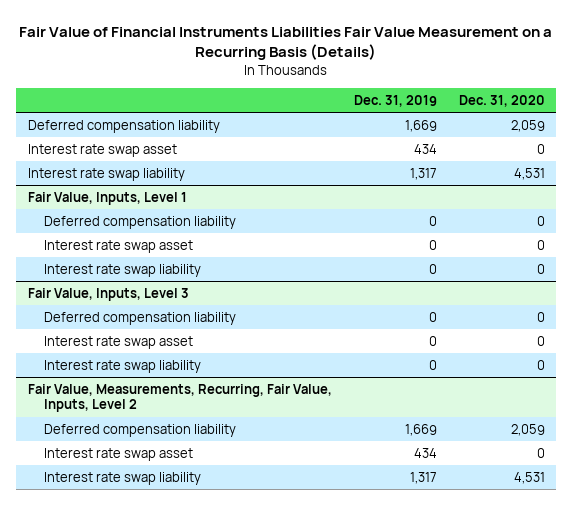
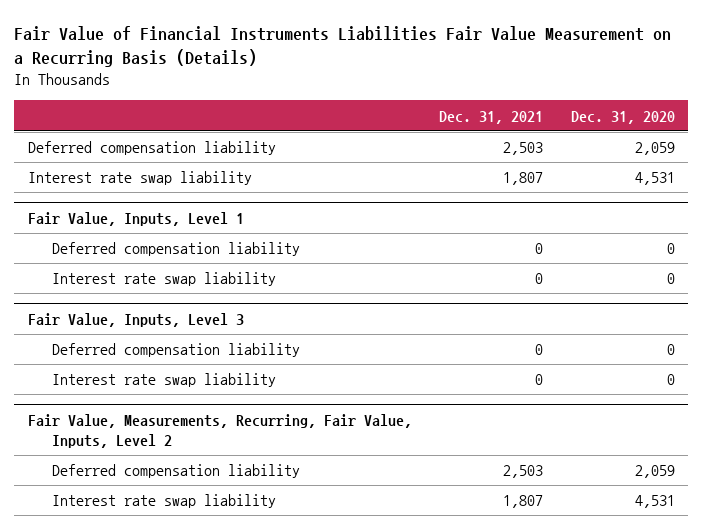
- | Dec. 31, 2019 | Dec. 31, 2020
+ | Dec. 31, 2021 | Dec. 31, 2020
- Interest rate swap asset | 434 | 0
@ Fair Value, Inputs, Level 1
- Interest rate swap asset | 0 | 0
@ Fair Value, Inputs, Level 3
- Interest rate swap asset | 0 | 0
@ Fair Value, Measurements, Recurring, Fair Value, Inputs, Level 2
- Interest rate swap asset | 434 | 0

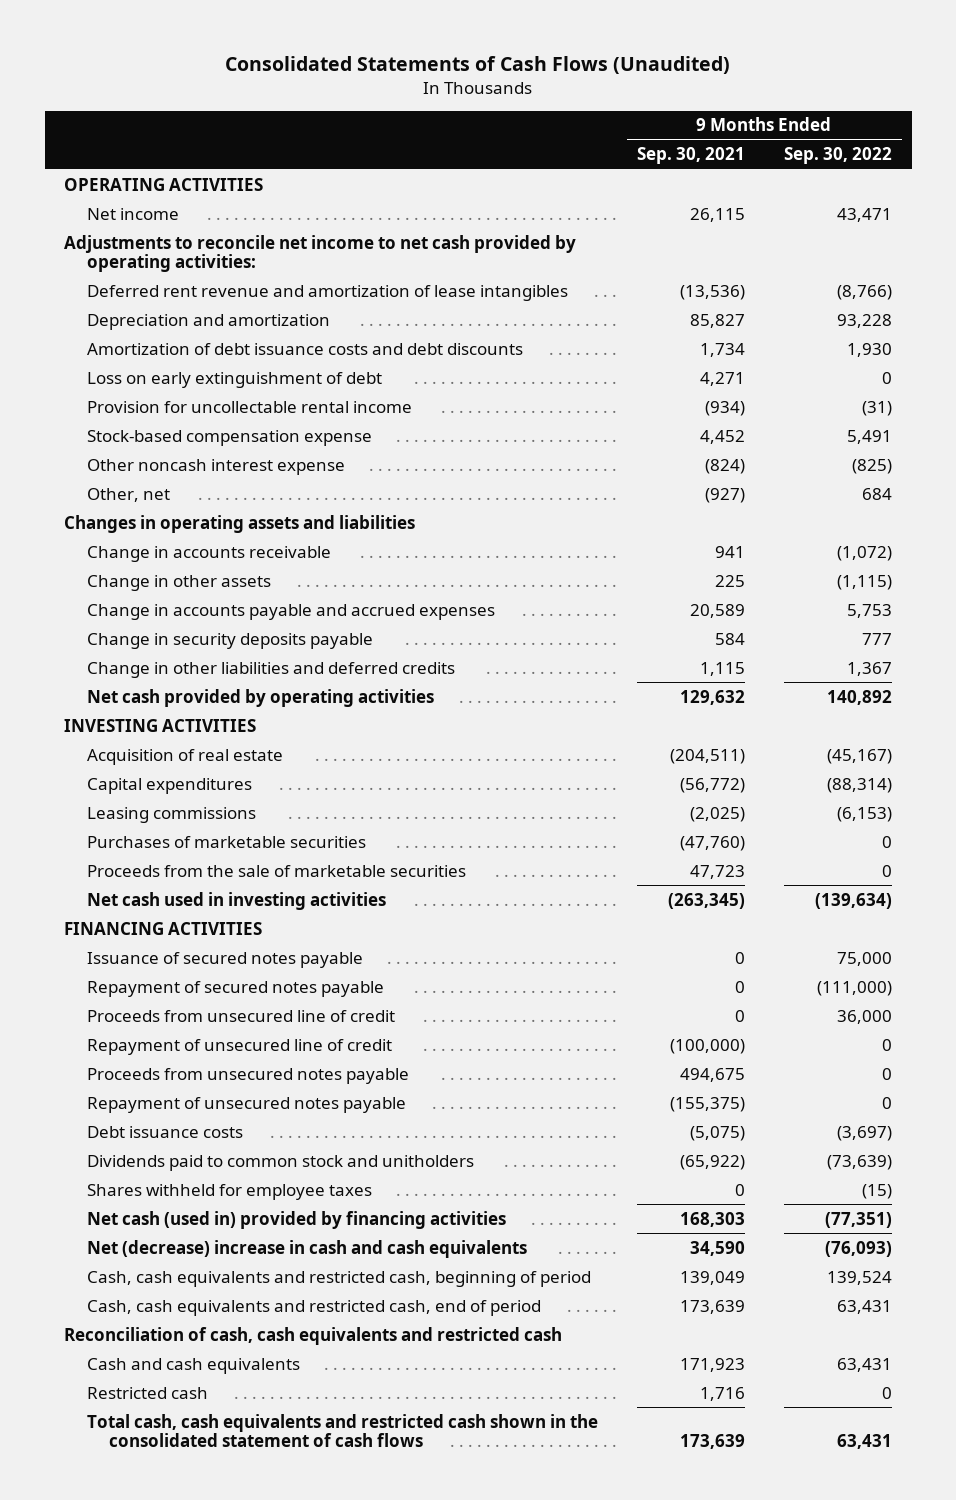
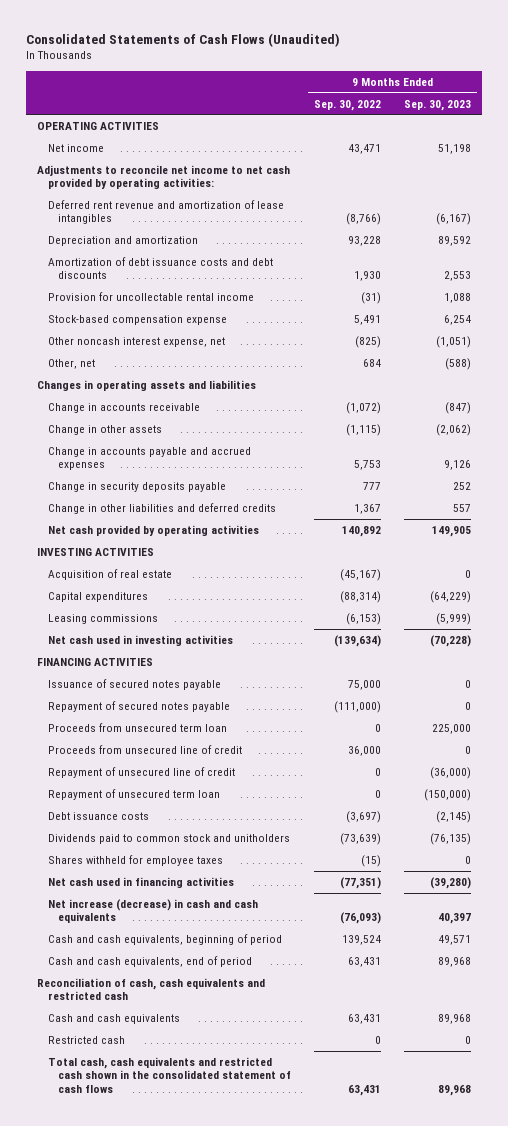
- | 9 Months Ended Sep. 30, 2021 | 9 Months Ended Sep. 30, 2022
+ | 9 Months Ended Sep. 30, 2022 | 9 Months Ended Sep. 30, 2023
- Loss on early extinguishment of debt | 4,271 | 0
- Other noncash interest expense | (824) | (825)
+ Other noncash interest expense, net | (825) | (1,051)
- Purchases of marketable securities | (47,760) | 0
- Proceeds from the sale of marketable securities | 47,723 | 0
+ Proceeds from unsecured term loan | 0 | 225,000
- Proceeds from unsecured notes payable | 494,675 | 0
- Repayment of unsecured notes payable | (155,375) | 0
+ Repayment of unsecured term loan | 0 | (150,000)
- Net cash (used in) provided by financing activities | 168,303 | (77,351)
- Net (decrease) increase in cash and cash equivalents | 34,590 | (76,093)
- Cash, cash equivalents and restricted cash, beginning of period | 139,049 | 139,524
- Cash, cash equivalents and restricted cash, end of period | 173,639 | 63,431
+ Net cash used in financing activities | (77,351) | (39,280)
+ Net increase (decrease) in cash and cash equivalents | (76,093) | 40,397
+ Cash and cash equivalents, beginning of period | 139,524 | 49,571
+ Cash and cash equivalents, end of period | 63,431 | 89,968

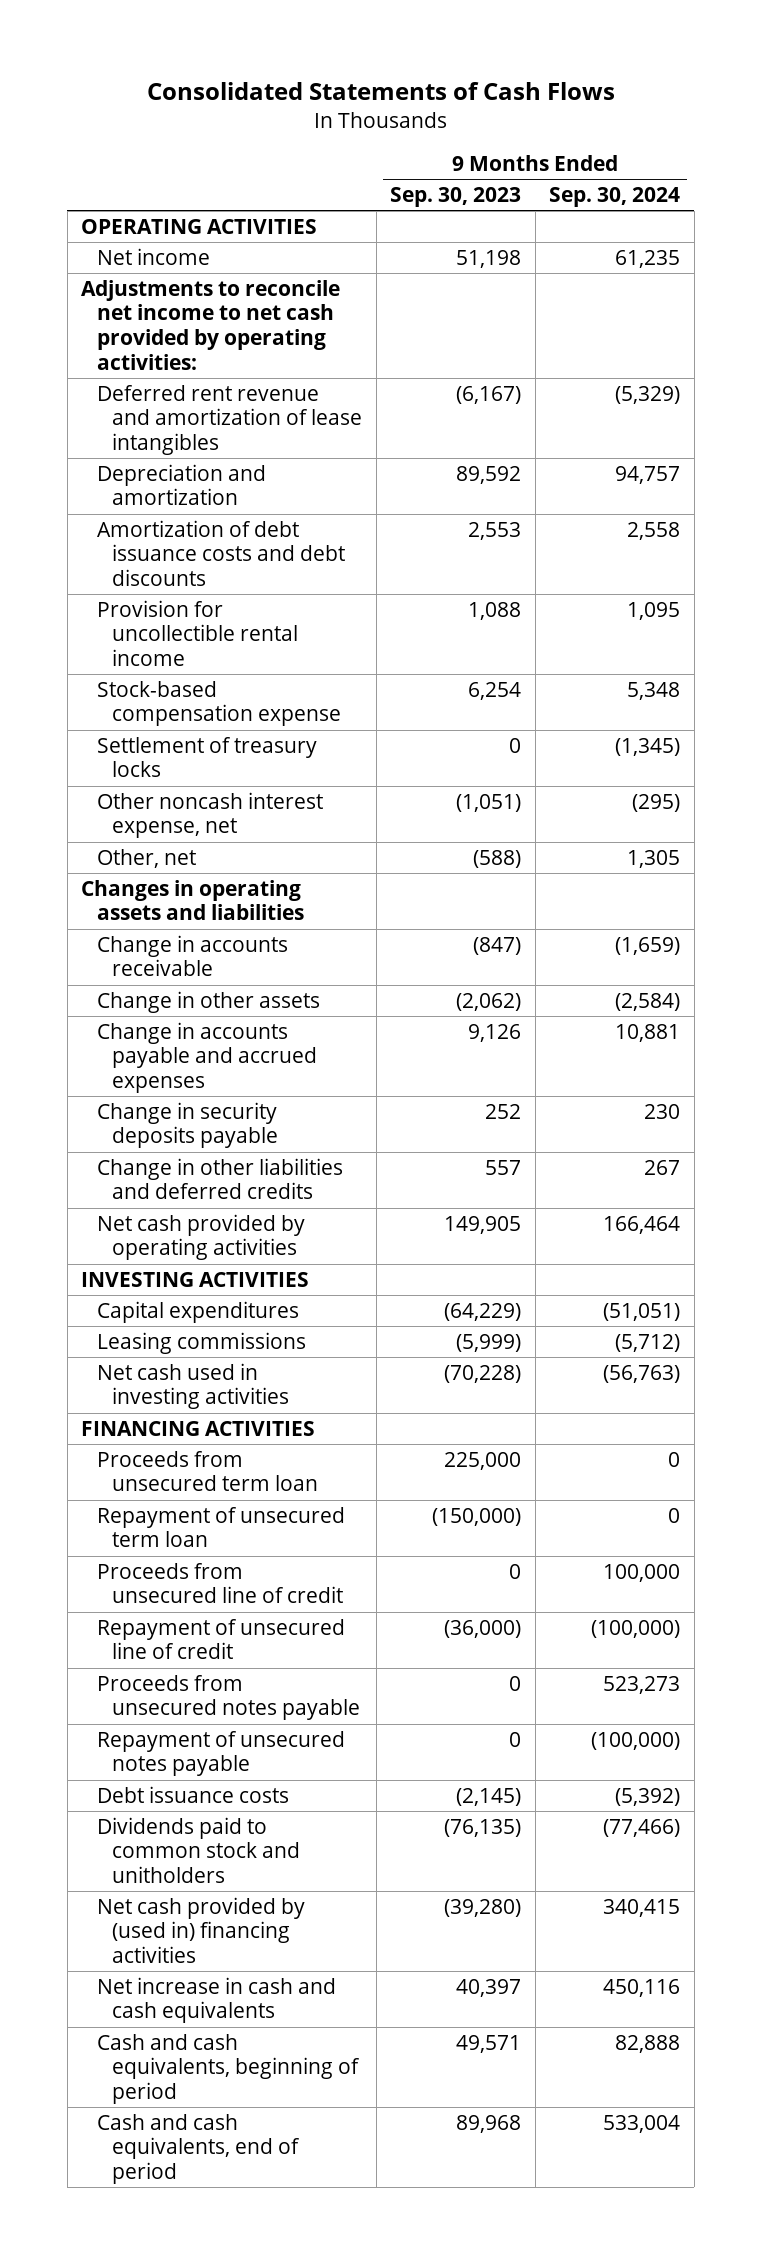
- Consolidated Statements of Cash Flows (Unaudited)
+ Consolidated Statements of Cash Flows
- | 9 Months Ended Sep. 30, 2022 | 9 Months Ended Sep. 30, 2023
+ | 9 Months Ended Sep. 30, 2023 | 9 Months Ended Sep. 30, 2024
- Provision for uncollectable rental income | (31) | 1,088
+ Provision for uncollectible rental income | 1,088 | 1,095
+ Settlement of treasury locks | 0 | (1,345)
- Acquisition of real estate | (45,167) | 0
- Issuance of secured notes payable | 75,000 | 0
- Repayment of secured notes payable | (111,000) | 0
moved up: Repayment of unsecured term loan | (150,000) | 0
+ Proceeds from unsecured notes payable | 0 | 523,273
+ Repayment of unsecured notes payable | 0 | (100,000)
- Shares withheld for employee taxes | (15) | 0
- Net cash used in financing activities | (77,351) | (39,280)
- Net increase (decrease) in cash and cash equivalents | (76,093) | 40,397
+ Net cash provided by (used in) financing activities | (39,280) | 340,415
+ Net increase in cash and cash equivalents | 40,397 | 450,116
- Reconciliation of cash, cash equivalents and restricted cash
- Cash and cash equivalents | 63,431 | 89,968
- Restricted cash | 0 | 0
- Total cash, cash equivalents and restricted cash shown in the consolidated statement of cash flows | 63,431 | 89,968

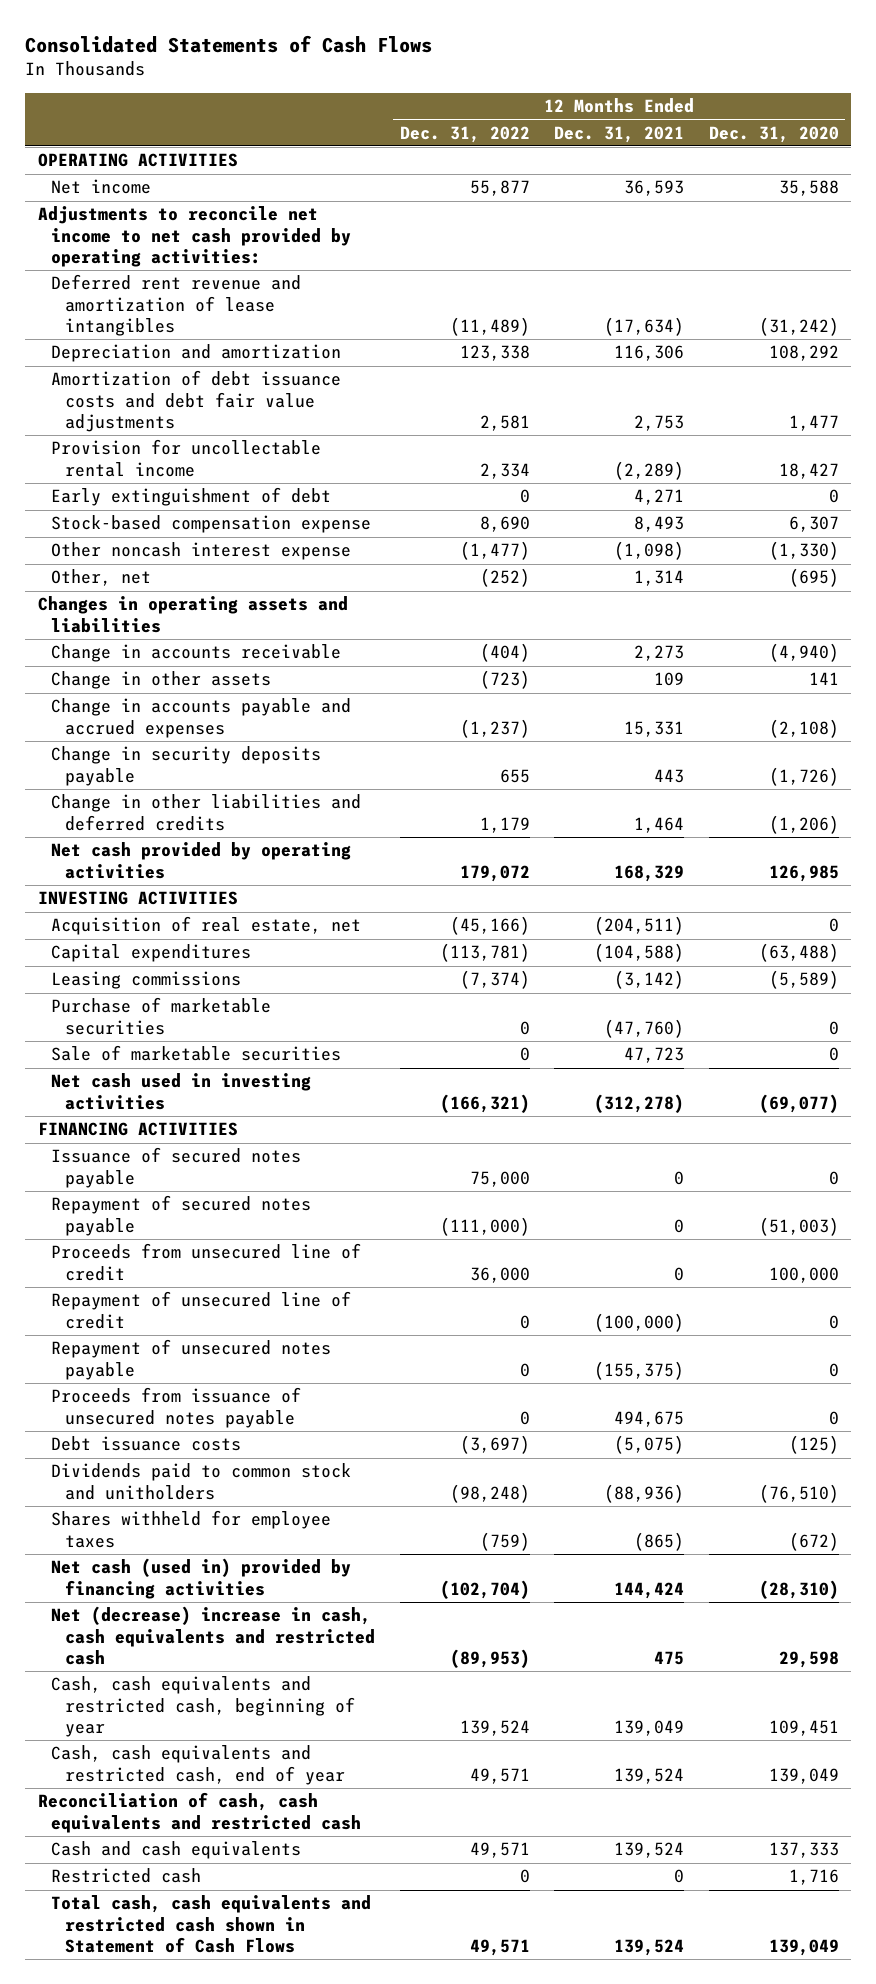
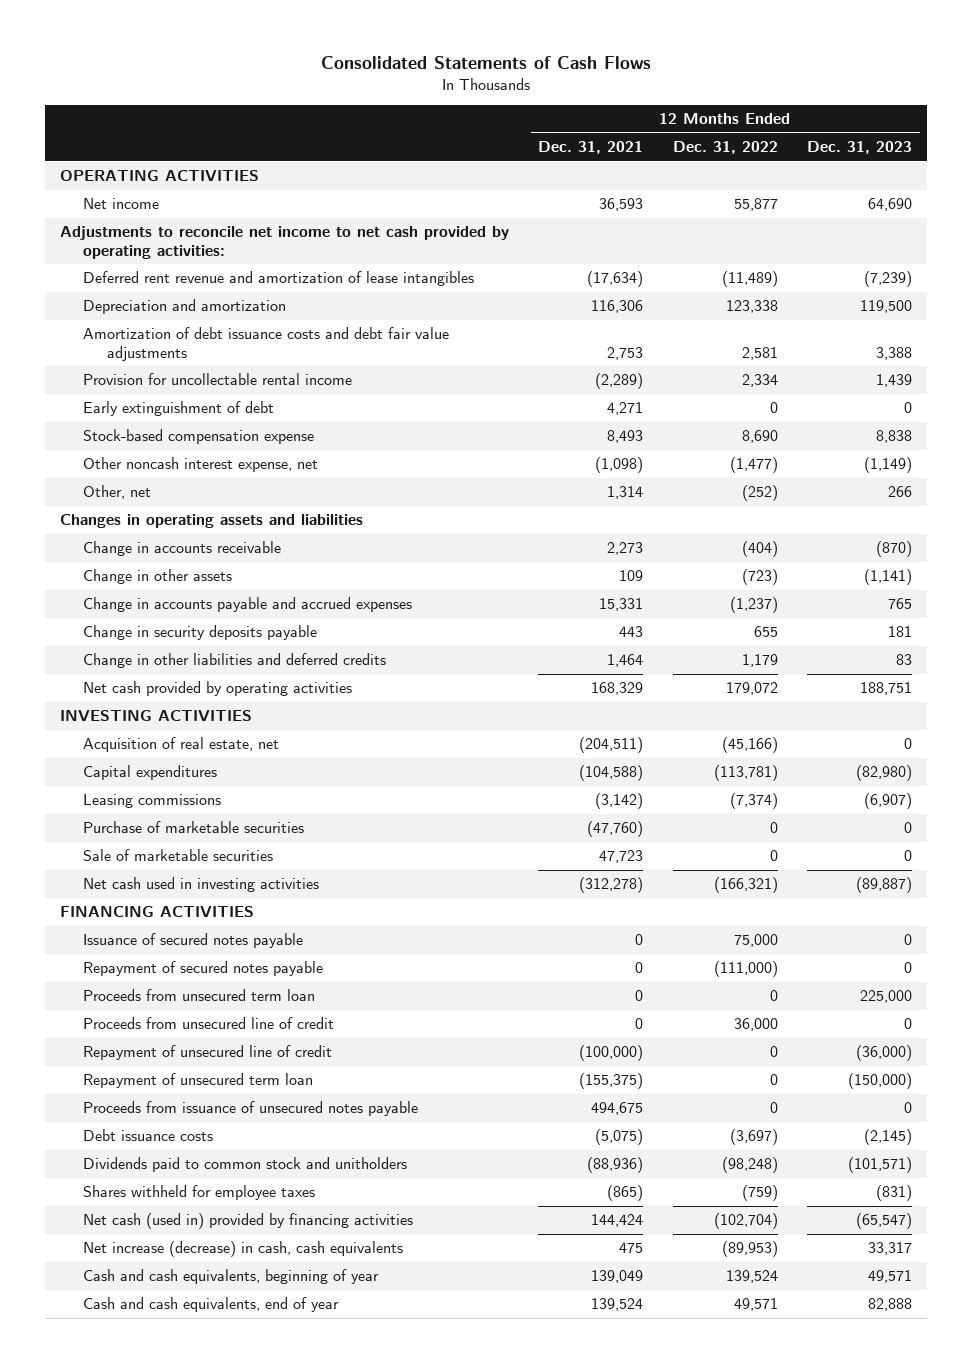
- | 12 Months Ended Dec. 31, 2022 | 12 Months Ended Dec. 31, 2021 | 12 Months Ended Dec. 31, 2020
+ | 12 Months Ended Dec. 31, 2021 | 12 Months Ended Dec. 31, 2022 | 12 Months Ended Dec. 31, 2023
- Other noncash interest expense | (1,477) | (1,098) | (1,330)
+ Other noncash interest expense, net | (1,098) | (1,477) | (1,149)
+ Proceeds from unsecured term loan | 0 | 0 | 225,000
- Repayment of unsecured notes payable | 0 | (155,375) | 0
+ Repayment of unsecured term loan | (155,375) | 0 | (150,000)
- Net (decrease) increase in cash, cash equivalents and restricted cash | (89,953) | 475 | 29,598
- Cash, cash equivalents and restricted cash, beginning of year | 139,524 | 139,049 | 109,451
- Cash, cash equivalents and restricted cash, end of year | 49,571 | 139,524 | 139,049
- Reconciliation of cash, cash equivalents and restricted cash
- Cash and cash equivalents | 49,571 | 139,524 | 137,333
- Restricted cash | 0 | 0 | 1,716
- Total cash, cash equivalents and restricted cash shown in Statement of Cash Flows | 49,571 | 139,524 | 139,049
+ Net increase (decrease) in cash, cash equivalents | 475 | (89,953) | 33,317
+ Cash and cash equivalents, beginning of year | 139,049 | 139,524 | 49,571
+ Cash and cash equivalents, end of year | 139,524 | 49,571 | 82,888

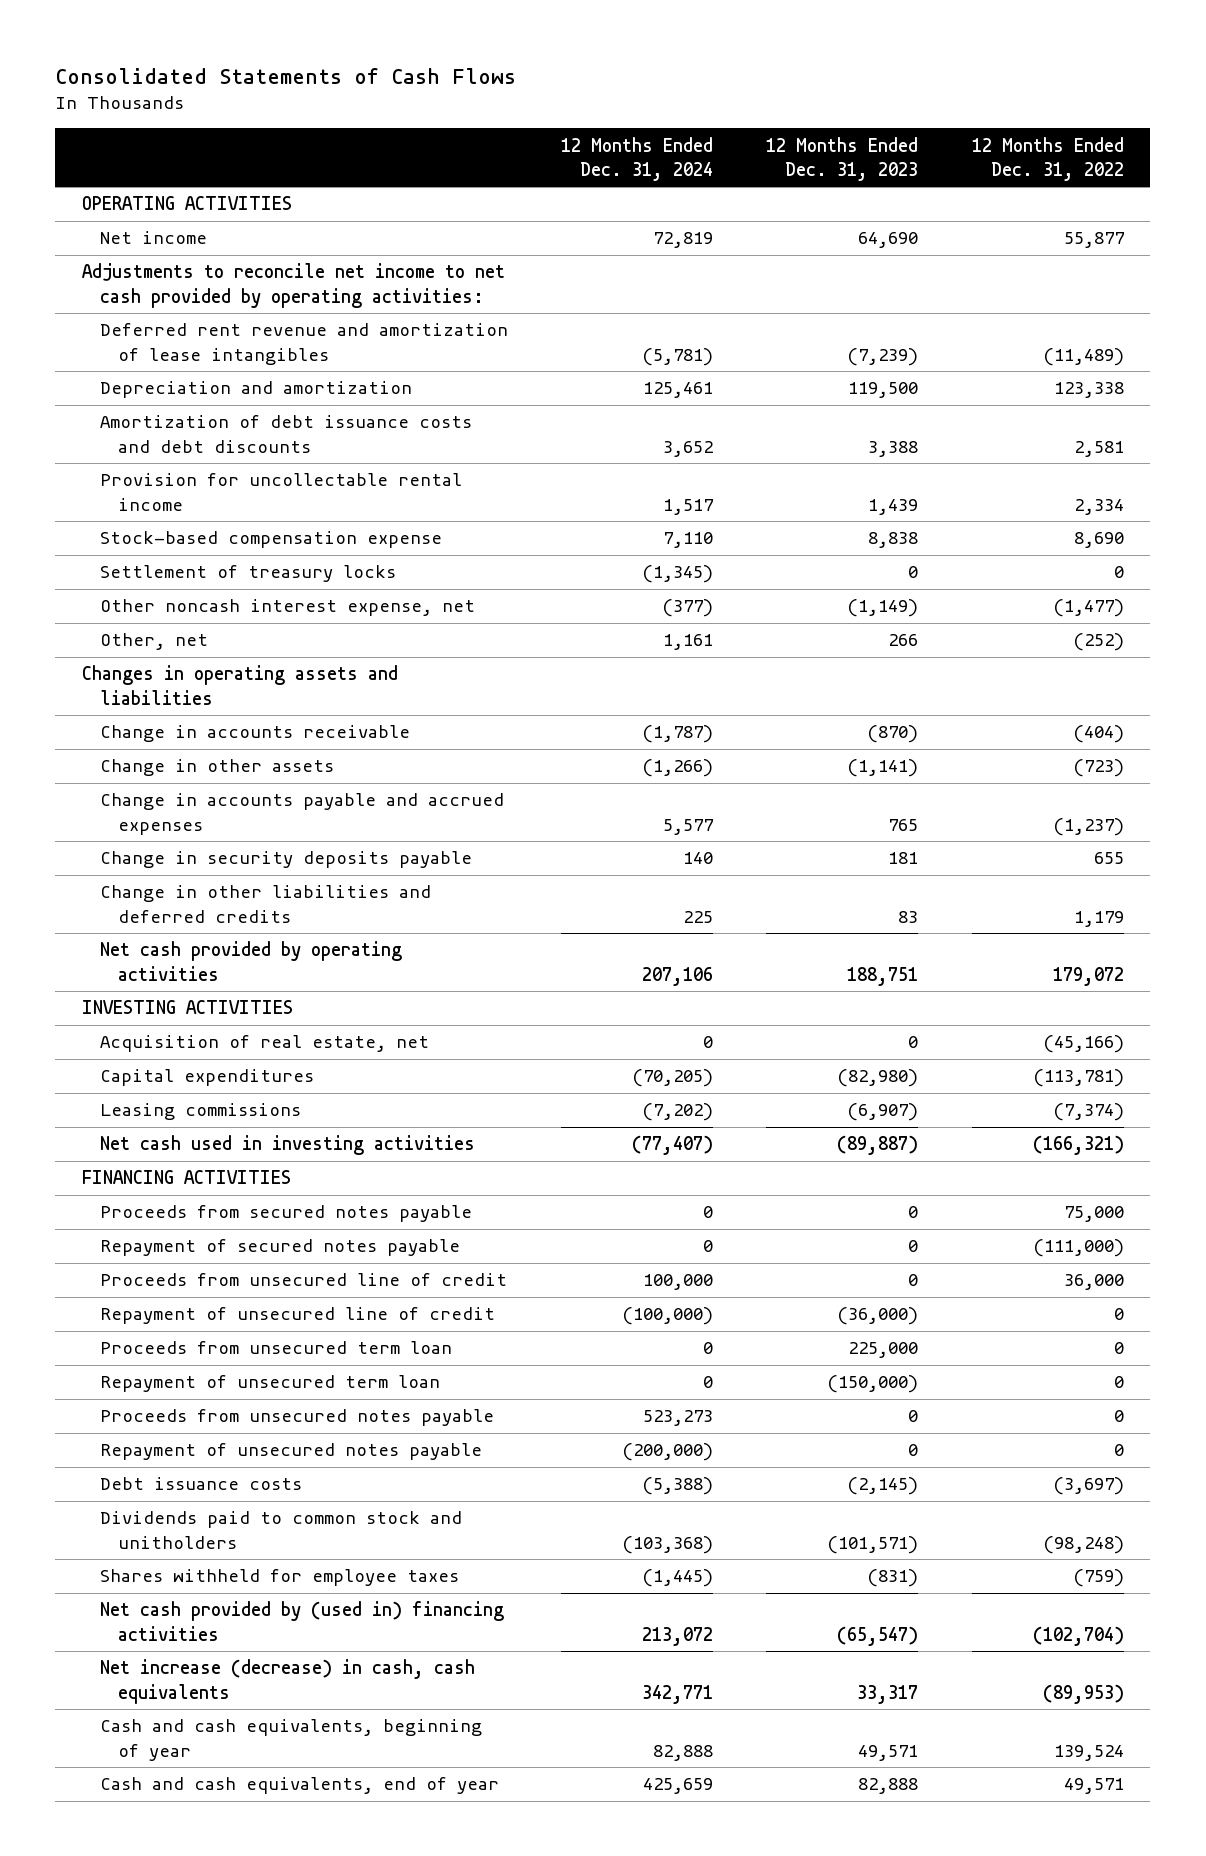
- | 12 Months Ended Dec. 31, 2021 | 12 Months Ended Dec. 31, 2022 | 12 Months Ended Dec. 31, 2023
+ | 12 Months Ended Dec. 31, 2024 | 12 Months Ended Dec. 31, 2023 | 12 Months Ended Dec. 31, 2022
- Amortization of debt issuance costs and debt fair value adjustments | 2,753 | 2,581 | 3,388
+ Amortization of debt issuance costs and debt discounts | 3,652 | 3,388 | 2,581
- Early extinguishment of debt | 4,271 | 0 | 0
+ Settlement of treasury locks | (1,345) | 0 | 0
- Purchase of marketable securities | (47,760) | 0 | 0
- Sale of marketable securities | 47,723 | 0 | 0
- Issuance of secured notes payable | 0 | 75,000 | 0
+ Proceeds from secured notes payable | 0 | 0 | 75,000
moved down: Proceeds from unsecured term loan | 0 | 225,000 | 0
- Proceeds from issuance of unsecured notes payable | 494,675 | 0 | 0
+ Proceeds from unsecured notes payable | 523,273 | 0 | 0
+ Repayment of unsecured notes payable | (200,000) | 0 | 0
- Net cash (used in) provided by financing activities | 144,424 | (102,704) | (65,547)
+ Net cash provided by (used in) financing activities | 213,072 | (65,547) | (102,704)

